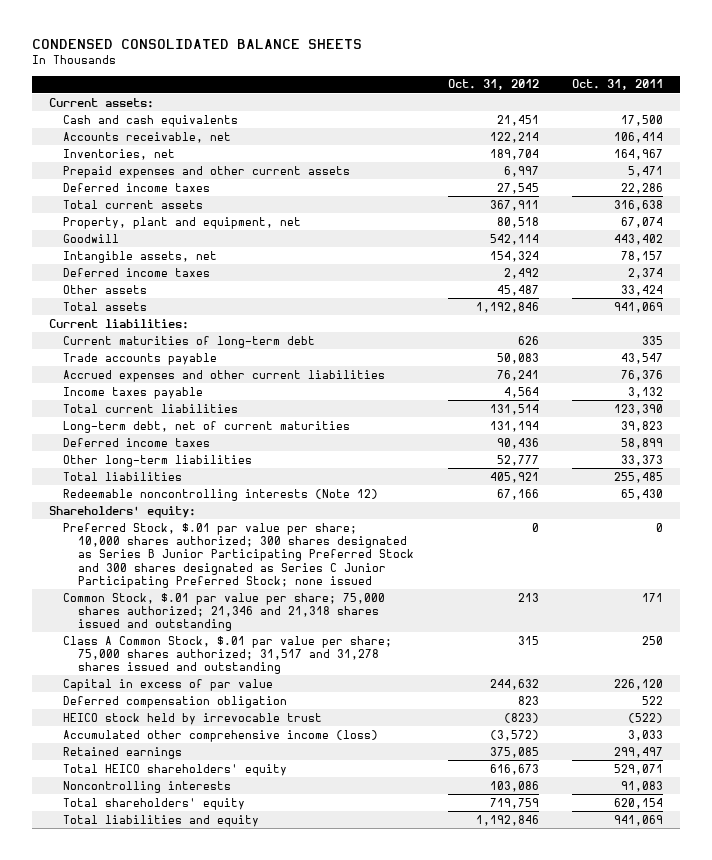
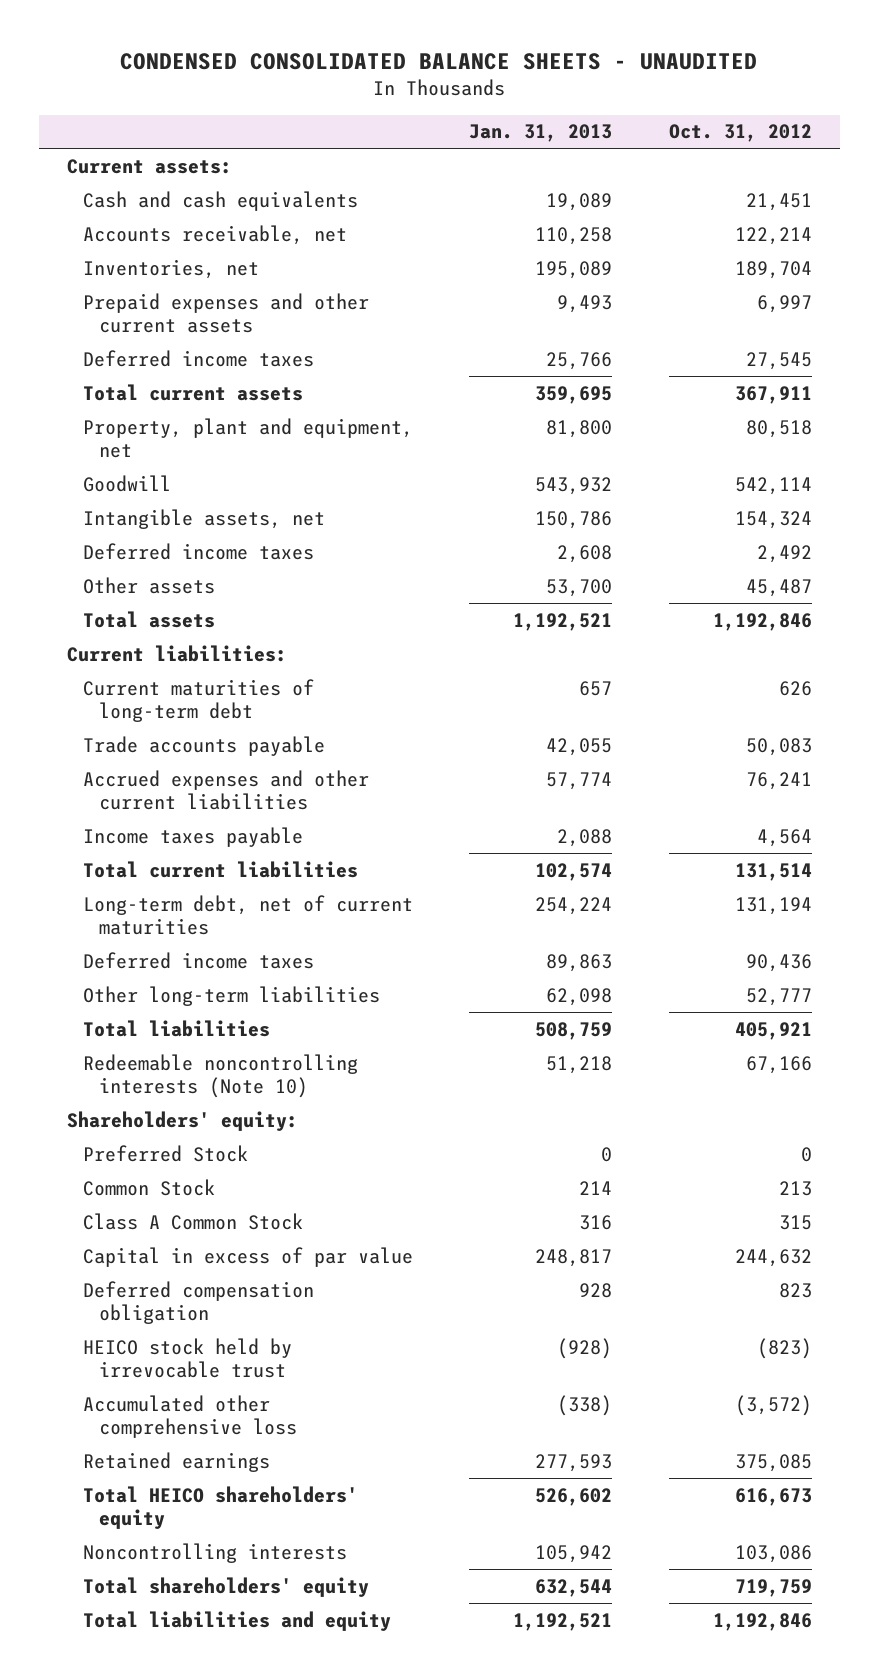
- CONDENSED CONSOLIDATED BALANCE SHEETS
+ CONDENSED CONSOLIDATED BALANCE SHEETS - UNAUDITED
- | Oct. 31, 2012 | Oct. 31, 2011
+ | Jan. 31, 2013 | Oct. 31, 2012
- Redeemable noncontrolling interests (Note 12) | 67,166 | 65,430
+ Redeemable noncontrolling interests (Note 10) | 51,218 | 67,166
- Preferred Stock, $.01 par value per share; 10,000 shares authorized; 300 shares designated as Series B Junior Participating Preferred Stock and 300 shares designated as Series C Junior Participating Preferred Stock; none issued | 0 | 0
- Common Stock, $.01 par value per share; 75,000 shares authorized; 21,346 and 21,318 shares issued and outstanding | 213 | 171
- Class A Common Stock, $.01 par value per share; 75,000 shares authorized; 31,517 and 31,278 shares issued and outstanding | 315 | 250
+ Preferred Stock | 0 | 0
+ Common Stock | 214 | 213
+ Class A Common Stock | 316 | 315
- Accumulated other comprehensive income (loss) | (3,572) | 3,033
+ Accumulated other comprehensive loss | (338) | (3,572)

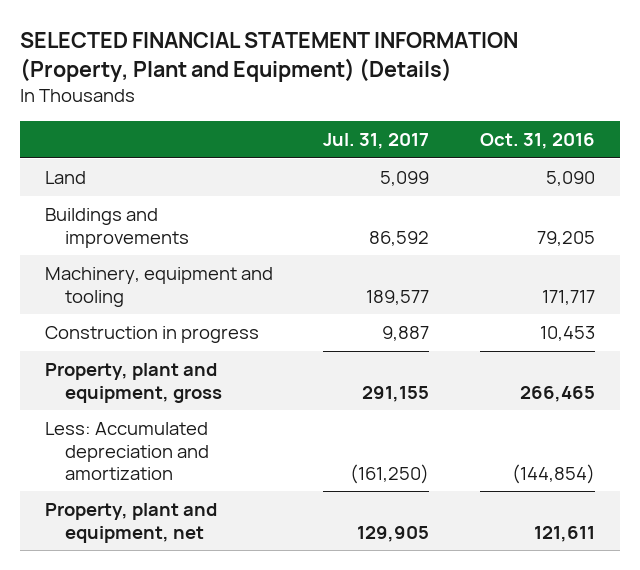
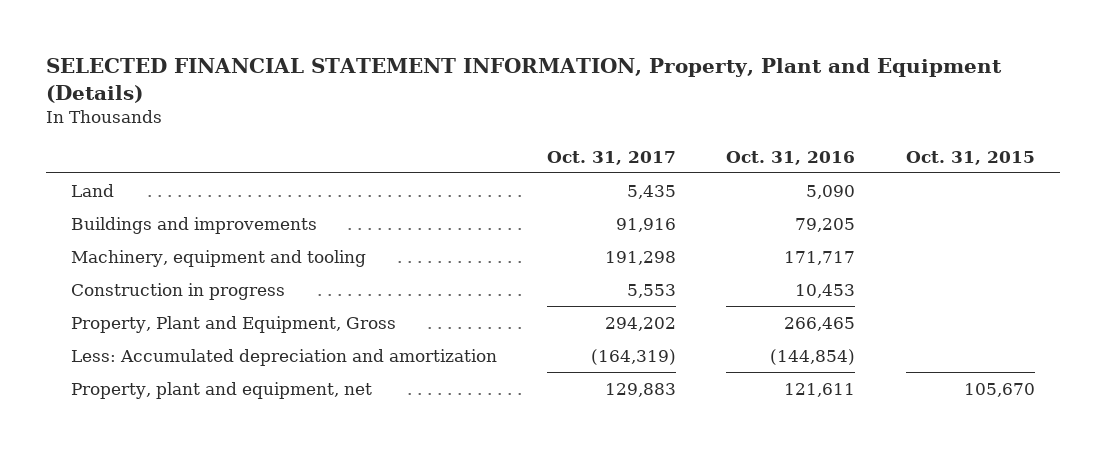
- SELECTED FINANCIAL STATEMENT INFORMATION (Property, Plant and Equipment) (Details)
+ SELECTED FINANCIAL STATEMENT INFORMATION, Property, Plant and Equipment (Details)
- | Jul. 31, 2017 | Oct. 31, 2016
+ | Oct. 31, 2017 | Oct. 31, 2016 | Oct. 31, 2015
- Property, plant and equipment, gross | 291,155 | 266,465
+ Property, Plant and Equipment, Gross | 294,202 | 266,465 |

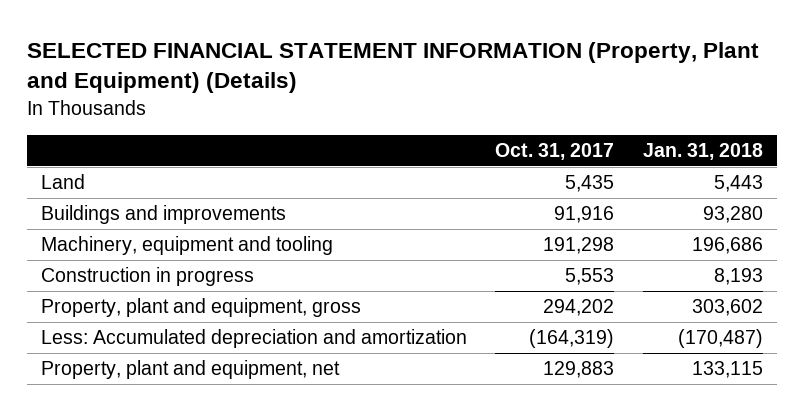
- SELECTED FINANCIAL STATEMENT INFORMATION, Property, Plant and Equipment (Details)
+ SELECTED FINANCIAL STATEMENT INFORMATION (Property, Plant and Equipment) (Details)
- | Oct. 31, 2017 | Oct. 31, 2016 | Oct. 31, 2015
+ | Oct. 31, 2017 | Jan. 31, 2018
- Property, Plant and Equipment, Gross | 294,202 | 266,465 |
+ Property, plant and equipment, gross | 294,202 | 303,602

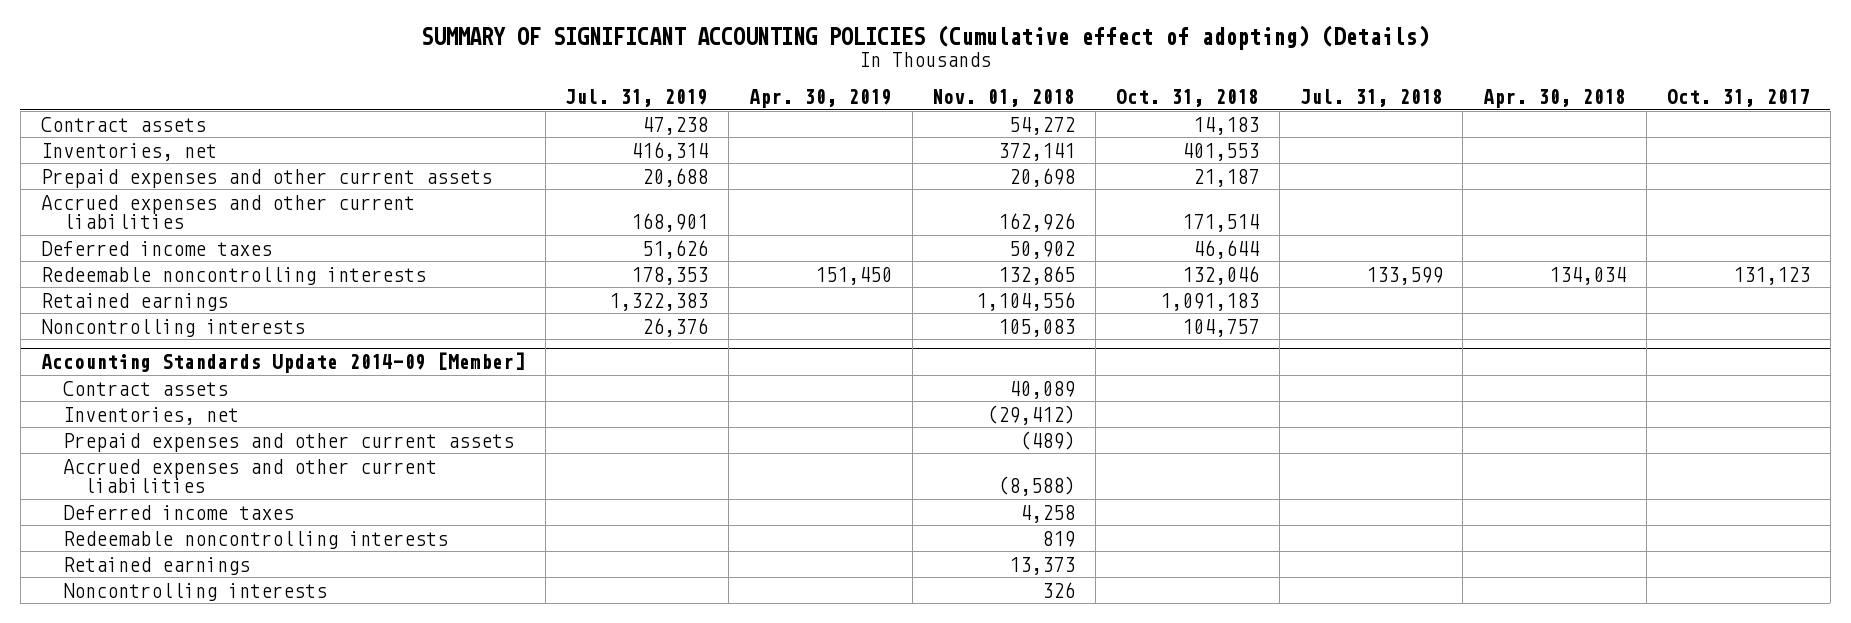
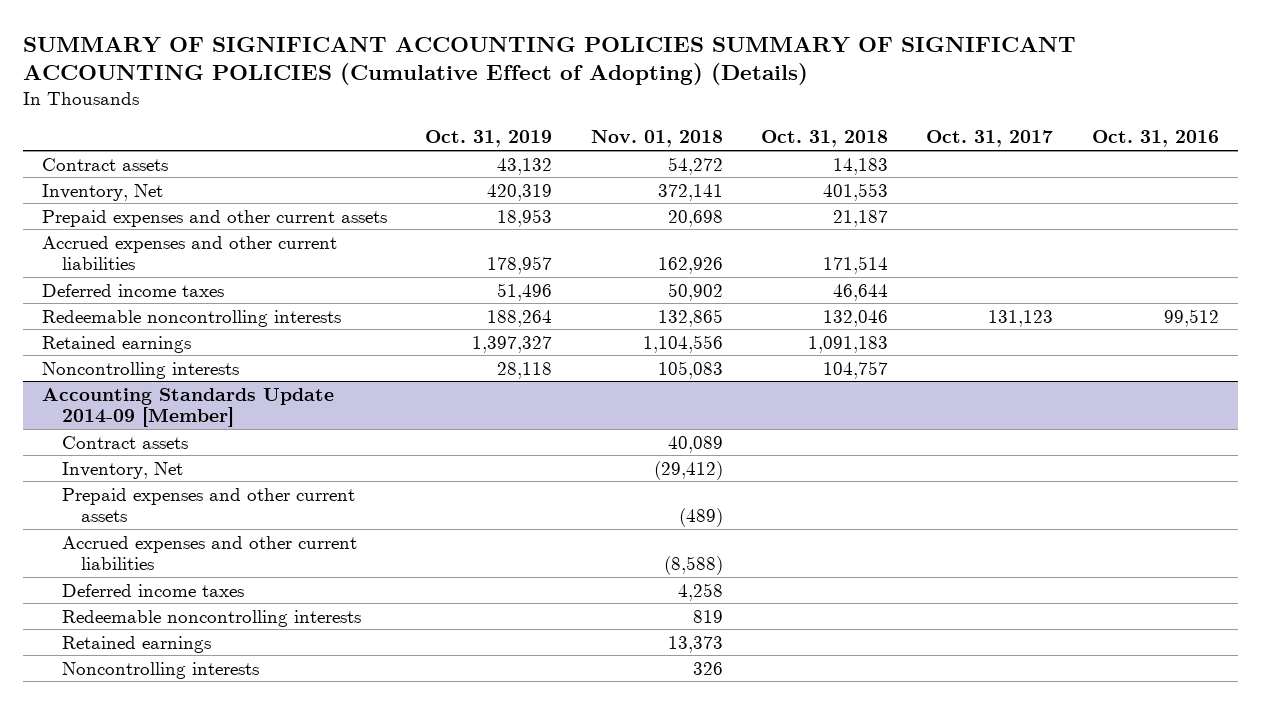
- SUMMARY OF SIGNIFICANT ACCOUNTING POLICIES (Cumulative effect of adopting) (Details)
+ SUMMARY OF SIGNIFICANT ACCOUNTING POLICIES SUMMARY OF SIGNIFICANT ACCOUNTING POLICIES (Cumulative Effect of Adopting) (Details)
- | Jul. 31, 2019 | Apr. 30, 2019 | Nov. 01, 2018 | Oct. 31, 2018 | Jul. 31, 2018 | Apr. 30, 2018 | Oct. 31, 2017
+ | Oct. 31, 2019 | Nov. 01, 2018 | Oct. 31, 2018 | Oct. 31, 2017 | Oct. 31, 2016
- Inventories, net | 416,314 | | 372,141 | 401,553 | | |
+ Inventory, Net | 420,319 | 372,141 | 401,553 | |
@ Accounting Standards Update 2014-09 [Member]
- Inventories, net | | | (29,412) | | | |
+ Inventory, Net | | (29,412) | | |

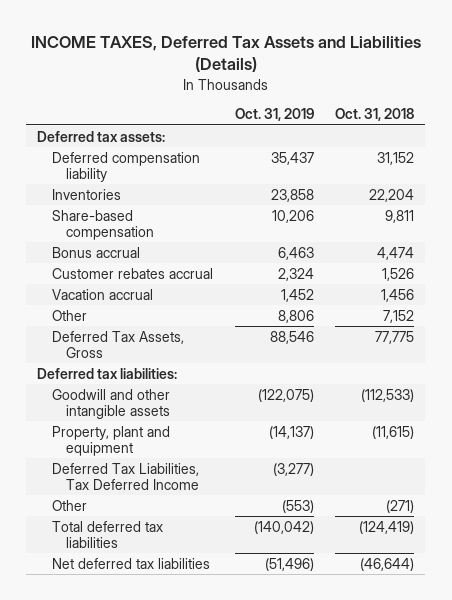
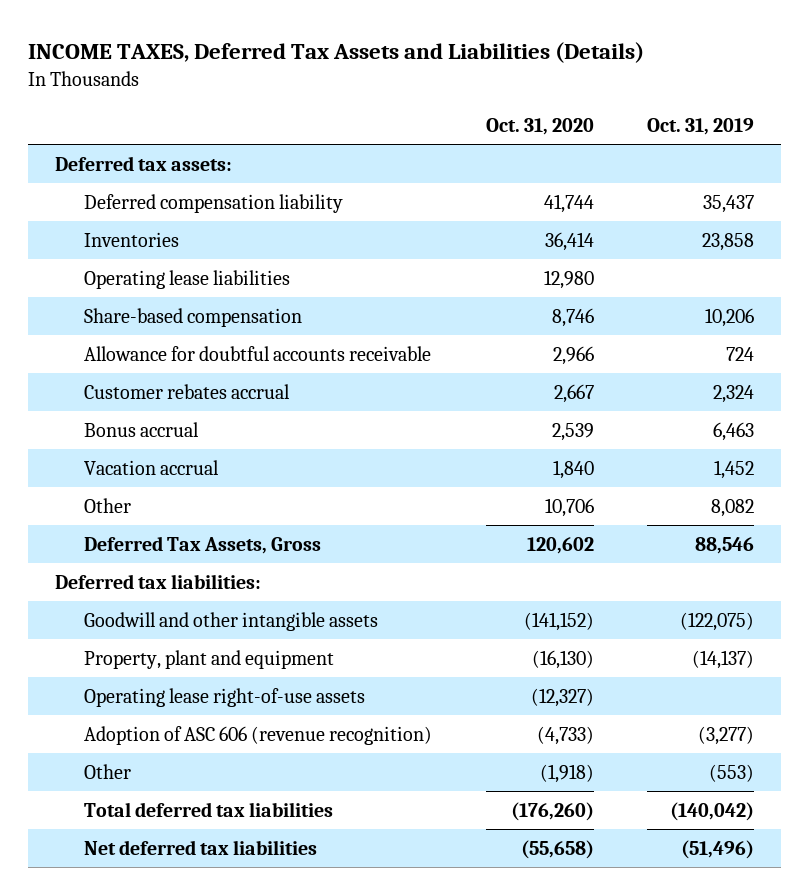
- | Oct. 31, 2019 | Oct. 31, 2018
+ | Oct. 31, 2020 | Oct. 31, 2019
+ Operating lease liabilities | 12,980 |
+ Allowance for doubtful accounts receivable | 2,966 | 724
moved down: Bonus accrual | 2,539 | 6,463
- Other | 8,806 | 7,152
+ Other | 10,706 | 8,082
- Deferred Tax Liabilities, Tax Deferred Income | (3,277) |
+ Operating lease right-of-use assets | (12,327) |
+ Adoption of ASC 606 (revenue recognition) | (4,733) | (3,277)

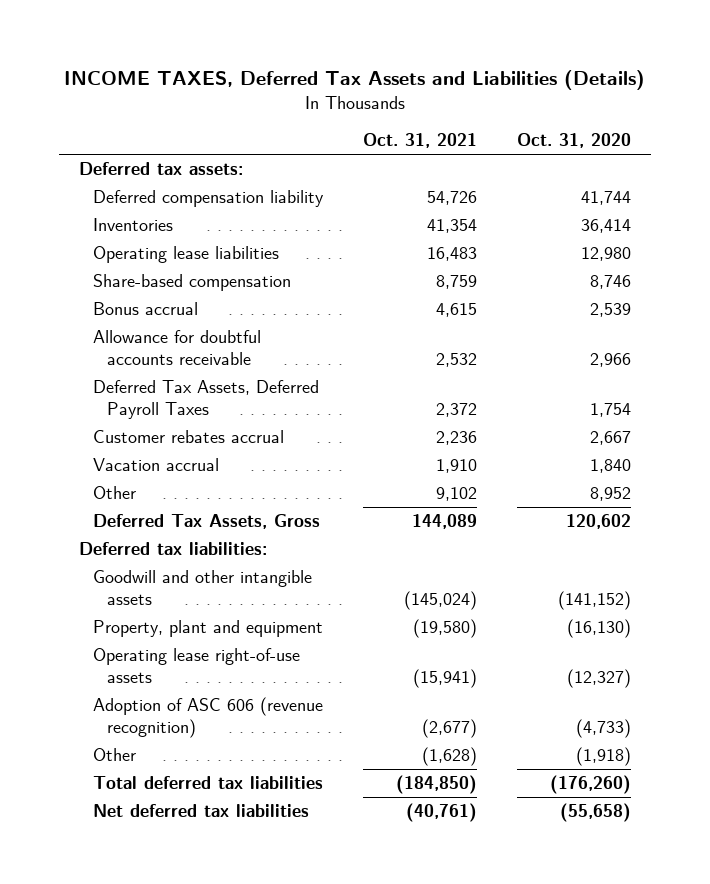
- | Oct. 31, 2020 | Oct. 31, 2019
+ | Oct. 31, 2021 | Oct. 31, 2020
moved up: Bonus accrual | 4,615 | 2,539
+ Deferred Tax Assets, Deferred Payroll Taxes | 2,372 | 1,754
- Other | 10,706 | 8,082
+ Other | 9,102 | 8,952

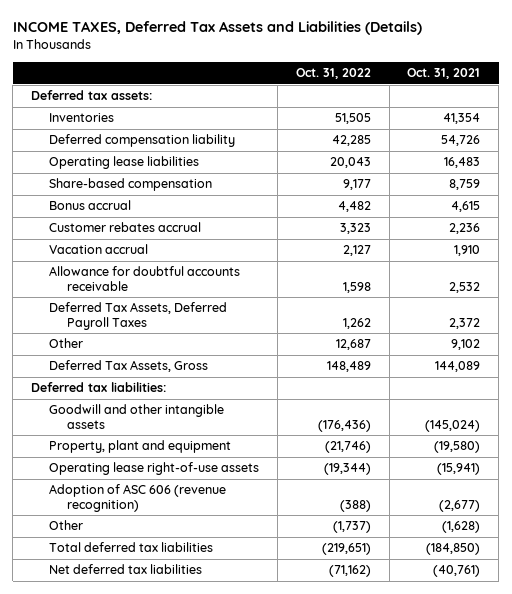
- | Oct. 31, 2021 | Oct. 31, 2020
+ | Oct. 31, 2022 | Oct. 31, 2021
moved down: Deferred compensation liability | 42,285 | 54,726
moved down: Allowance for doubtful accounts receivable | 1,598 | 2,532
moved down: Deferred Tax Assets, Deferred Payroll Taxes | 1,262 | 2,372

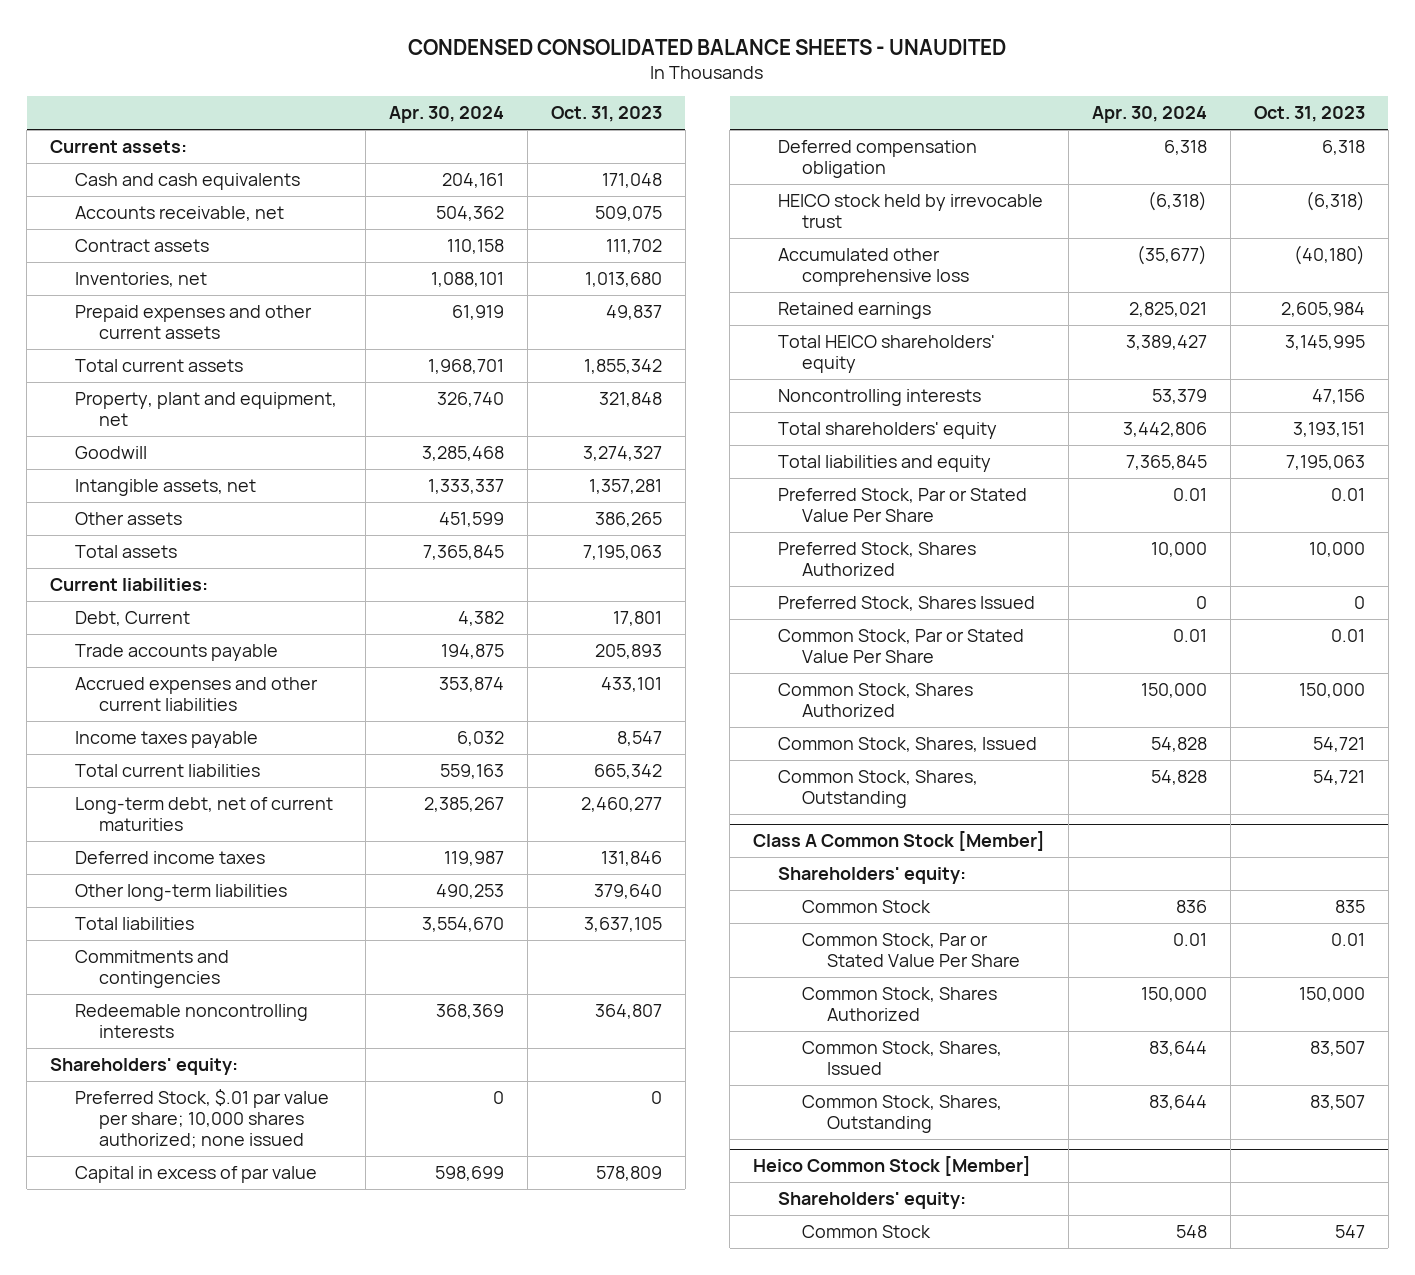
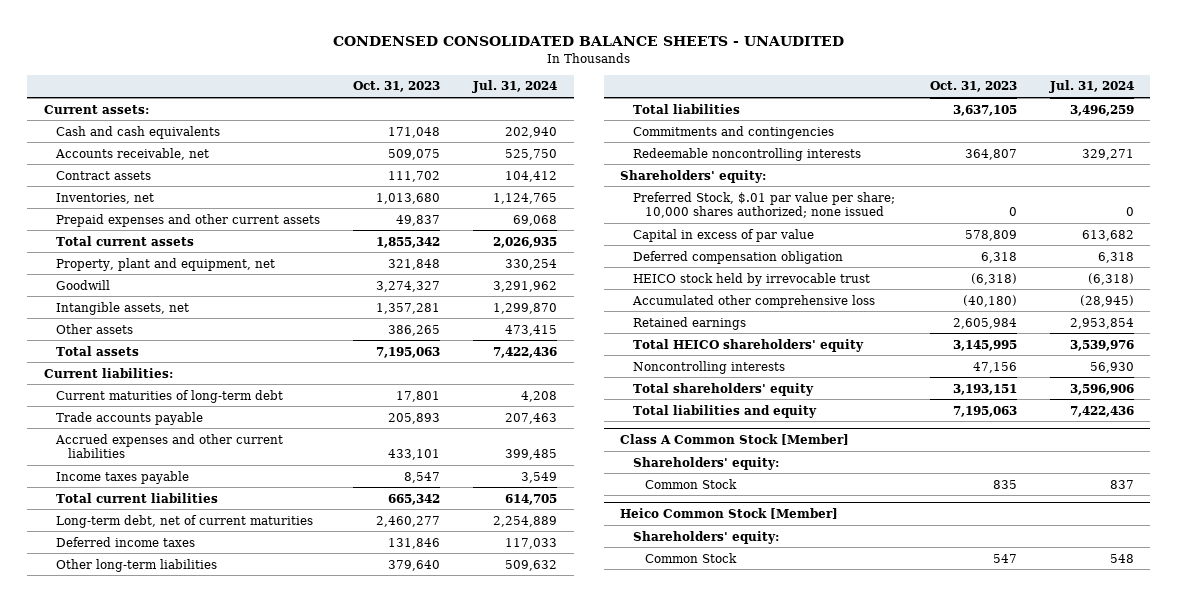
- | Apr. 30, 2024 | Oct. 31, 2023
+ | Oct. 31, 2023 | Jul. 31, 2024
- Debt, Current | 4,382 | 17,801
+ Current maturities of long-term debt | 17,801 | 4,208
- Preferred Stock, Par or Stated Value Per Share | 0.01 | 0.01
- Preferred Stock, Shares Authorized | 10,000 | 10,000
- Preferred Stock, Shares Issued | 0 | 0
- Common Stock, Par or Stated Value Per Share | 0.01 | 0.01
- Common Stock, Shares Authorized | 150,000 | 150,000
- Common Stock, Shares, Issued | 54,828 | 54,721
- Common Stock, Shares, Outstanding | 54,828 | 54,721
@ Class A Common Stock [Member]
- Common Stock, Par or Stated Value Per Share | 0.01 | 0.01
- Common Stock, Shares Authorized | 150,000 | 150,000
- Common Stock, Shares, Issued | 83,644 | 83,507
- Common Stock, Shares, Outstanding | 83,644 | 83,507

